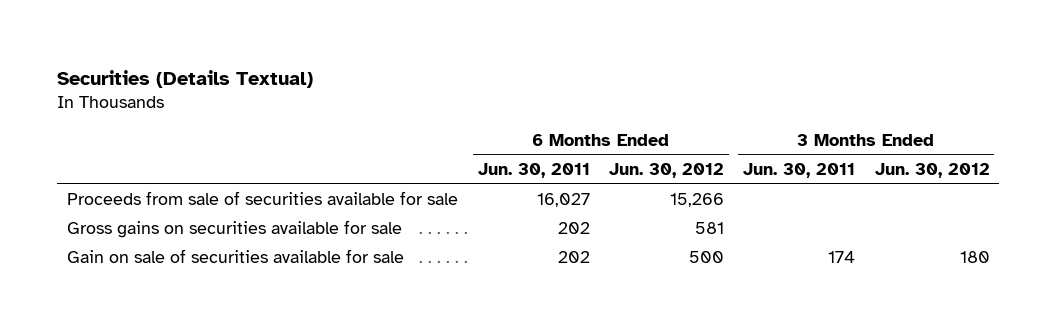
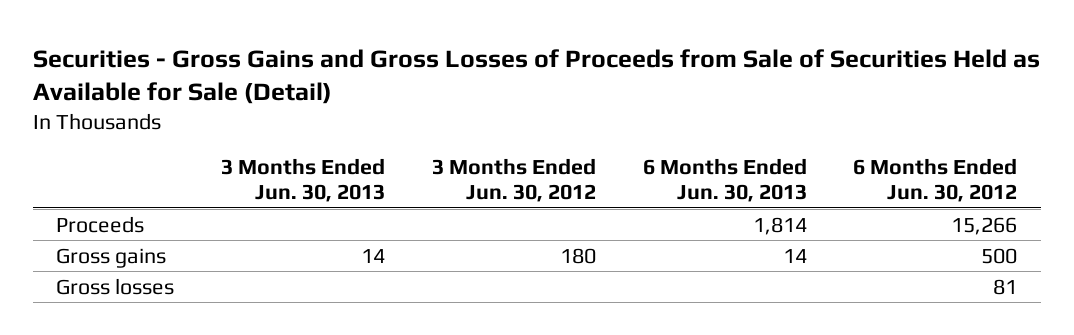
- Securities (Details Textual)
+ Securities - Gross Gains and Gross Losses of Proceeds from Sale of Securities Held as Available for Sale (Detail)
- | 6 Months Ended Jun. 30, 2011 | 6 Months Ended Jun. 30, 2012 | 3 Months Ended Jun. 30, 2011 | 3 Months Ended Jun. 30, 2012
+ | 3 Months Ended Jun. 30, 2013 | 3 Months Ended Jun. 30, 2012 | 6 Months Ended Jun. 30, 2013 | 6 Months Ended Jun. 30, 2012
- Proceeds from sale of securities available for sale | 16,027 | 15,266 | |
- Gross gains on securities available for sale | 202 | 581 | |
- Gain on sale of securities available for sale | 202 | 500 | 174 | 180
+ Proceeds | | | 1,814 | 15,266
+ Gross gains | 14 | 180 | 14 | 500
+ Gross losses | | | | 81

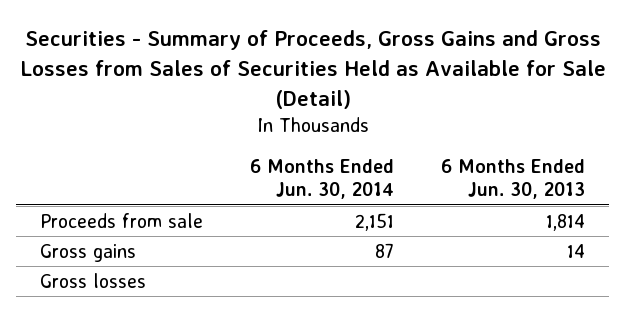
- Securities - Gross Gains and Gross Losses of Proceeds from Sale of Securities Held as Available for Sale (Detail)
+ Securities - Summary of Proceeds, Gross Gains and Gross Losses from Sales of Securities Held as Available for Sale (Detail)
- | 3 Months Ended Jun. 30, 2013 | 3 Months Ended Jun. 30, 2012 | 6 Months Ended Jun. 30, 2013 | 6 Months Ended Jun. 30, 2012
+ | 6 Months Ended Jun. 30, 2014 | 6 Months Ended Jun. 30, 2013
- Proceeds | | | 1,814 | 15,266
+ Proceeds from sale | 2,151 | 1,814

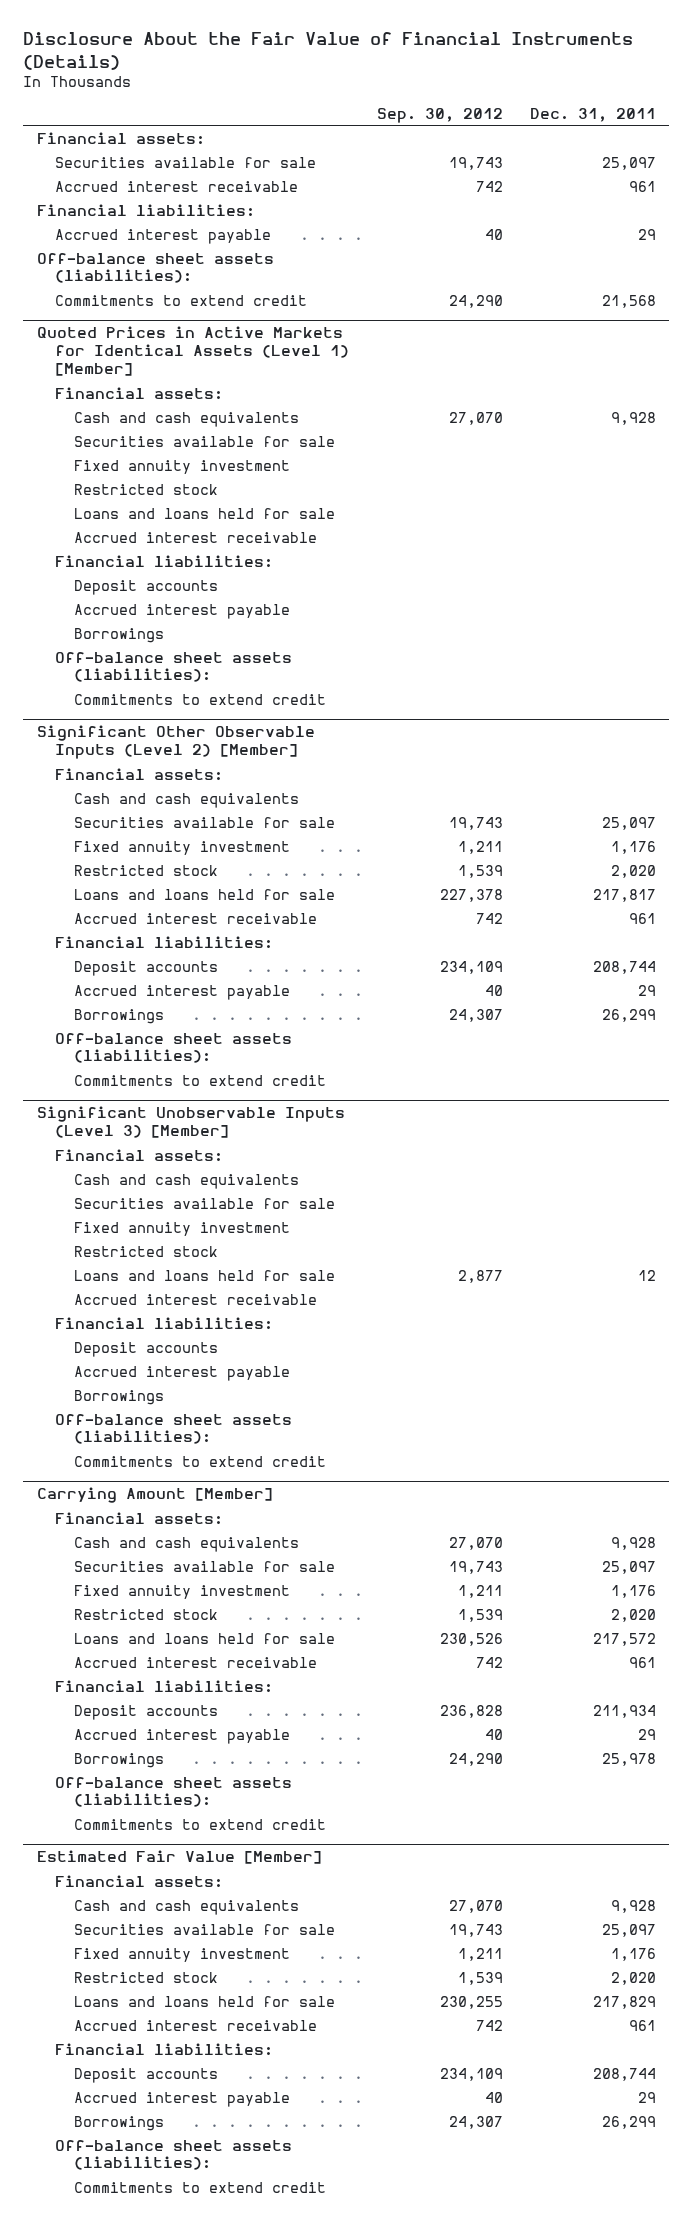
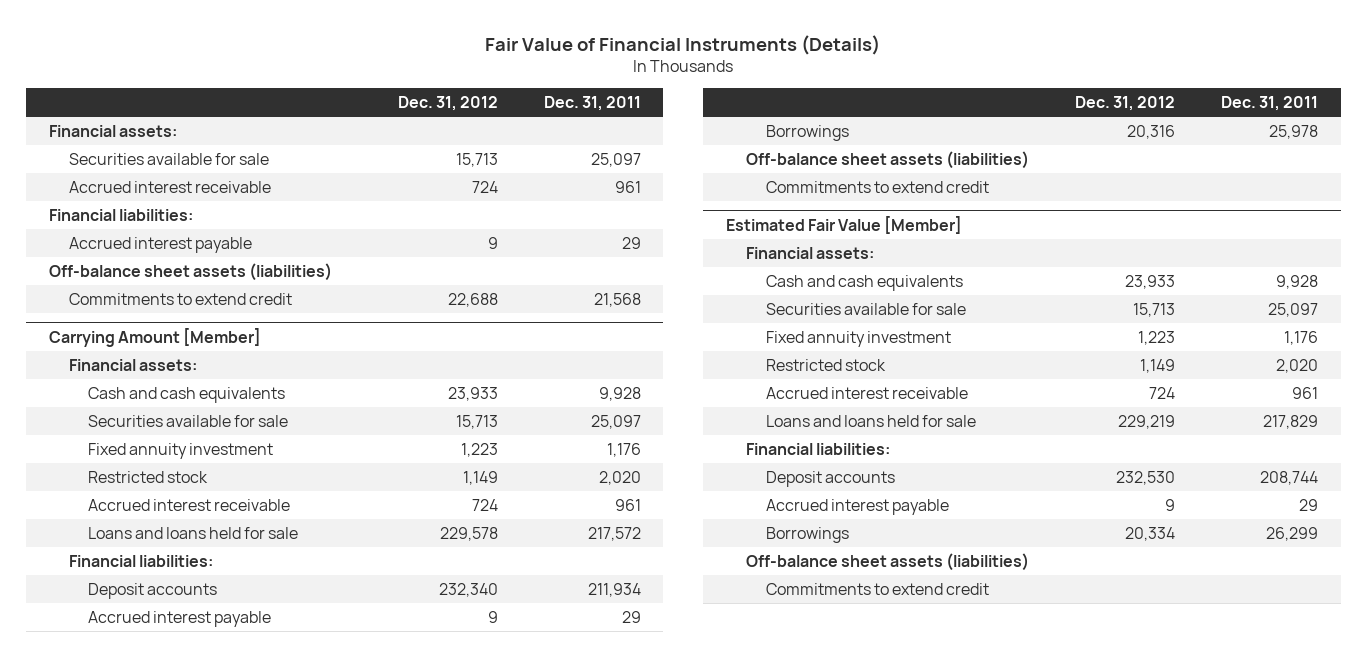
- Disclosure About the Fair Value of Financial Instruments (Details)
+ Fair Value of Financial Instruments (Details)
- | Sep. 30, 2012 | Dec. 31, 2011
+ | Dec. 31, 2012 | Dec. 31, 2011
- Off-balance sheet assets (liabilities):
+ Off-balance sheet assets (liabilities)
- Quoted Prices in Active Markets for Identical Assets (Level 1) [Member]
- Financial assets:
- Cash and cash equivalents | 27,070 | 9,928
- Securities available for sale
- Fixed annuity investment
- Restricted stock
- Loans and loans held for sale
- Accrued interest receivable
- Financial liabilities:
- Deposit accounts
- Accrued interest payable
- Borrowings
- Off-balance sheet assets (liabilities):
- Commitments to extend credit
- Significant Other Observable Inputs (Level 2) [Member]
- Financial assets:
- Cash and cash equivalents
- Securities available for sale | 19,743 | 25,097
- Fixed annuity investment | 1,211 | 1,176
- Restricted stock | 1,539 | 2,020
- Loans and loans held for sale | 227,378 | 217,817
- Accrued interest receivable | 742 | 961
- Financial liabilities:
- Deposit accounts | 234,109 | 208,744
- Accrued interest payable | 40 | 29
- Borrowings | 24,307 | 26,299
- Off-balance sheet assets (liabilities):
- Commitments to extend credit
- Significant Unobservable Inputs (Level 3) [Member]
- Financial assets:
- Cash and cash equivalents
- Securities available for sale
- Fixed annuity investment
- Restricted stock
- Loans and loans held for sale | 2,877 | 12
- Accrued interest receivable
- Financial liabilities:
- Deposit accounts
- Accrued interest payable
- Borrowings
- Off-balance sheet assets (liabilities):
- Commitments to extend credit
@ Carrying Amount [Member]
moved down: Loans and loans held for sale | 229,578 | 217,572
- Off-balance sheet assets (liabilities):
+ Off-balance sheet assets (liabilities)
@ Estimated Fair Value [Member]
moved down: Loans and loans held for sale | 229,219 | 217,829
- Off-balance sheet assets (liabilities):
+ Off-balance sheet assets (liabilities)

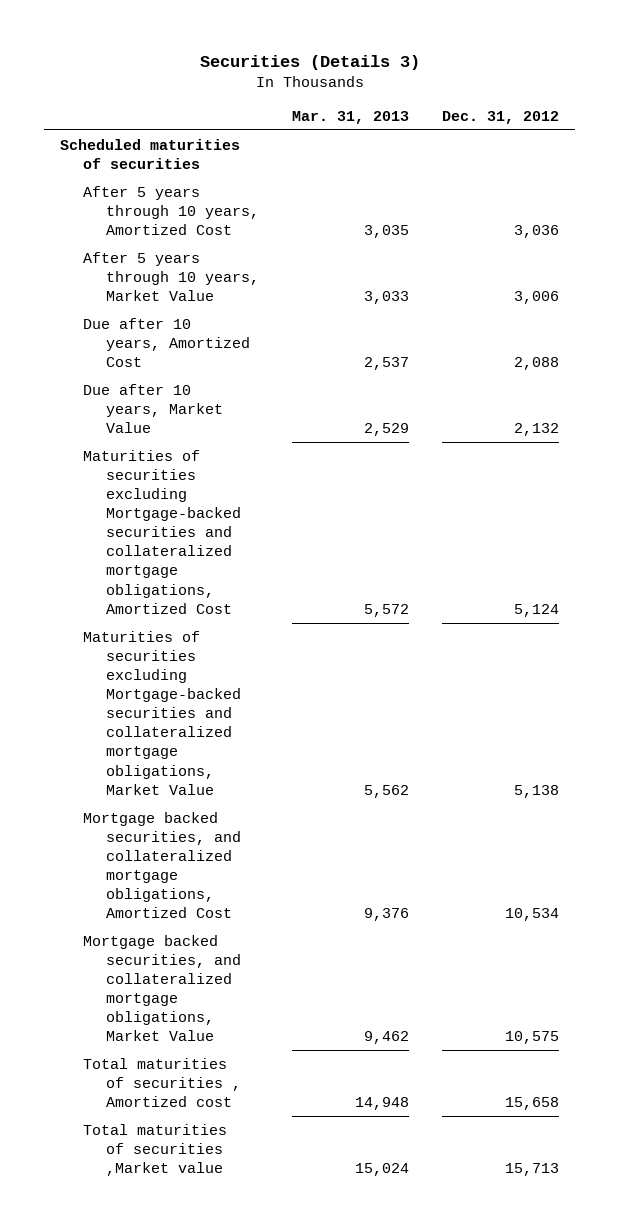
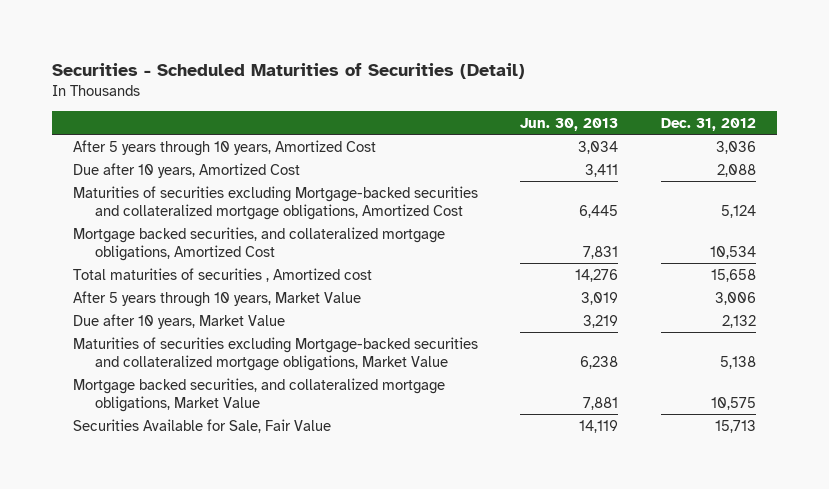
- Securities (Details 3)
+ Securities - Scheduled Maturities of Securities (Detail)
- | Mar. 31, 2013 | Dec. 31, 2012
+ | Jun. 30, 2013 | Dec. 31, 2012
- Scheduled maturities of securities
- Total maturities of securities ,Market value | 15,024 | 15,713
moved down: After 5 years through 10 years, Market Value | 3,019 | 3,006
moved down: Due after 10 years, Market Value | 3,219 | 2,132
moved down: Maturities of securities excluding Mortgage-backed securities and collateralized mortgage obligations, Market Value | 6,238 | 5,138
moved down: Mortgage backed securities, and collateralized mortgage obligations, Market Value | 7,881 | 10,575
+ Securities Available for Sale, Fair Value | 14,119 | 15,713

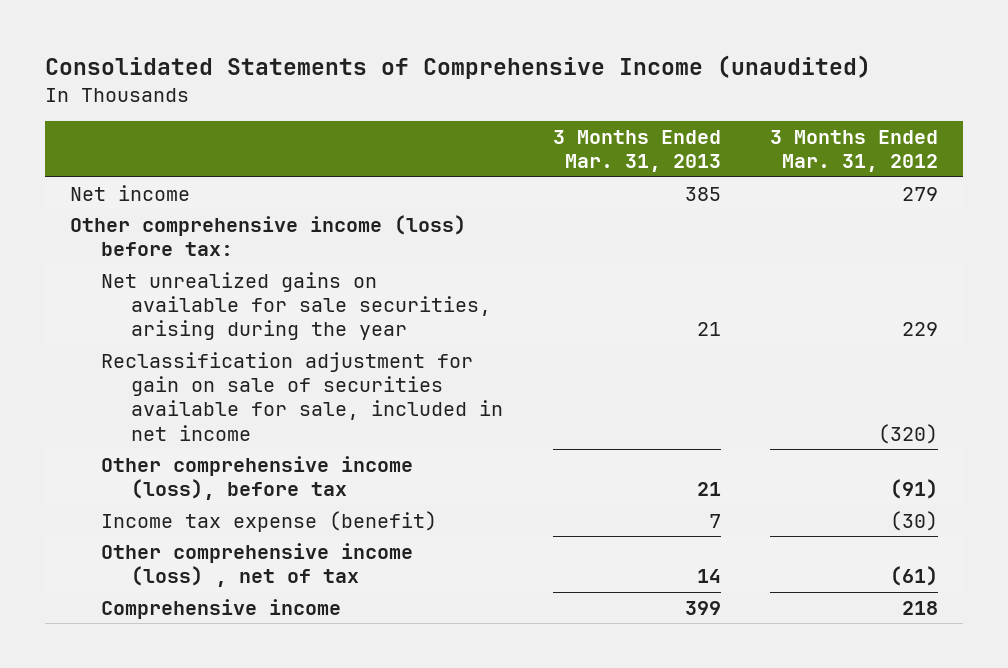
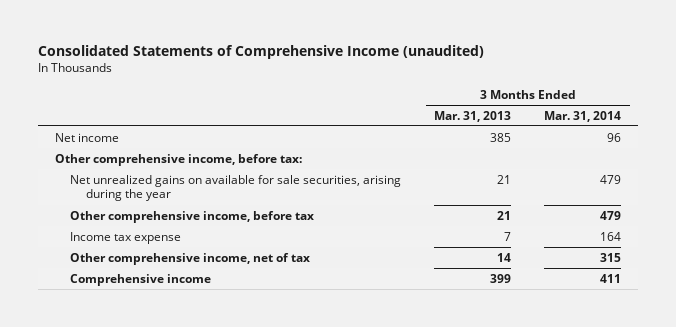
- | 3 Months Ended Mar. 31, 2013 | 3 Months Ended Mar. 31, 2012
+ | 3 Months Ended Mar. 31, 2013 | 3 Months Ended Mar. 31, 2014
- Other comprehensive income (loss) before tax:
+ Other comprehensive income, before tax:
- Reclassification adjustment for gain on sale of securities available for sale, included in net income | | (320)
- Other comprehensive income (loss), before tax | 21 | (91)
- Income tax expense (benefit) | 7 | (30)
- Other comprehensive income (loss) , net of tax | 14 | (61)
+ Other comprehensive income, before tax | 21 | 479
+ Income tax expense | 7 | 164
+ Other comprehensive income, net of tax | 14 | 315

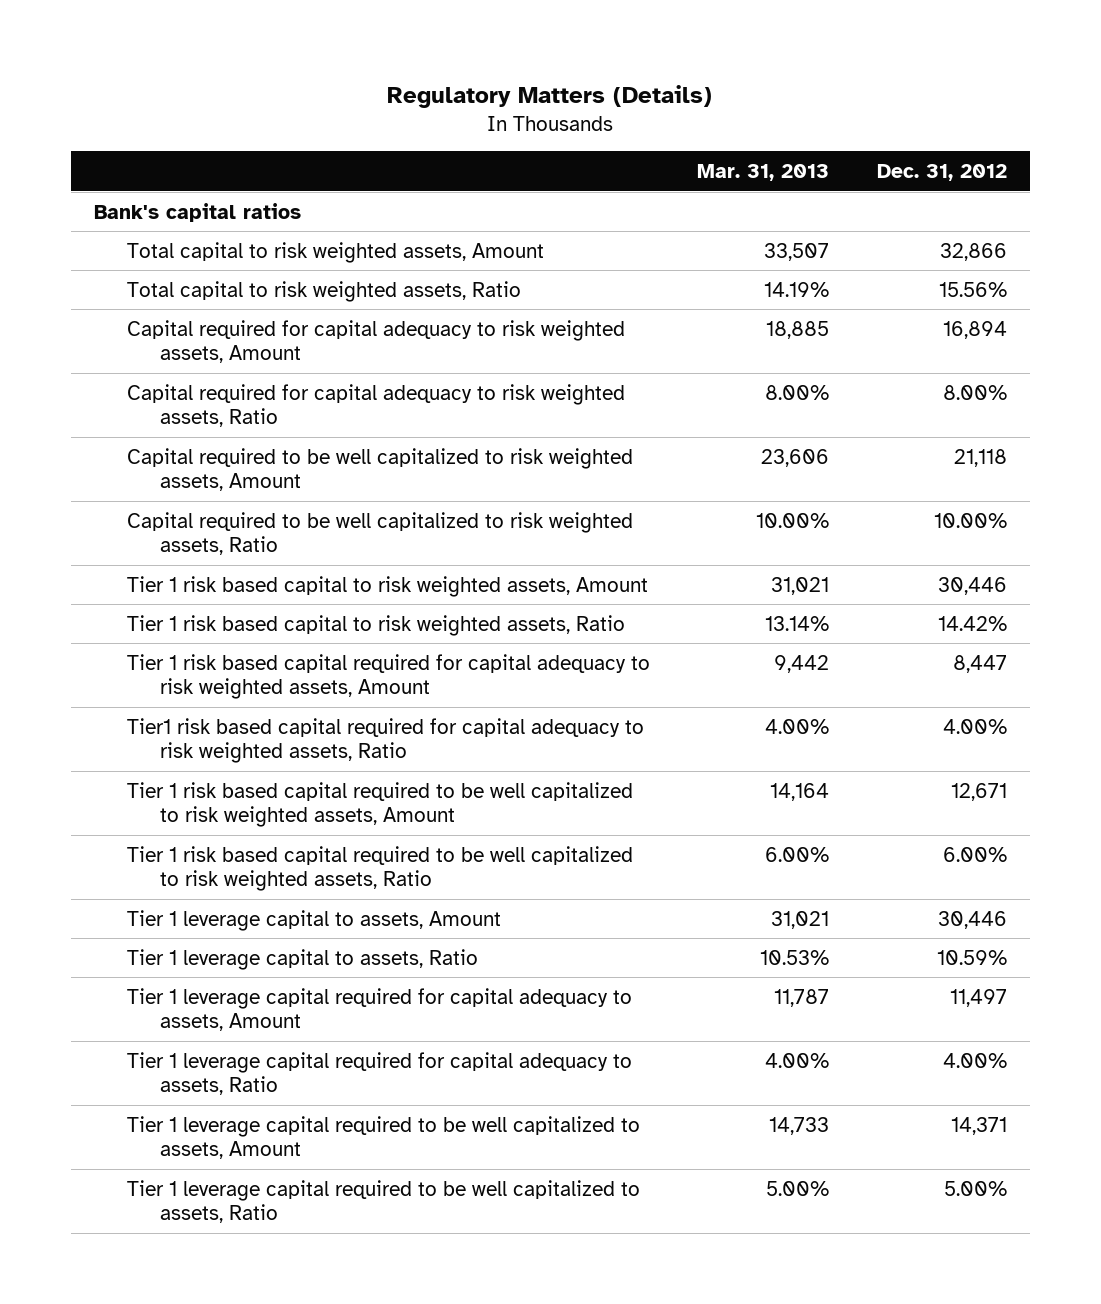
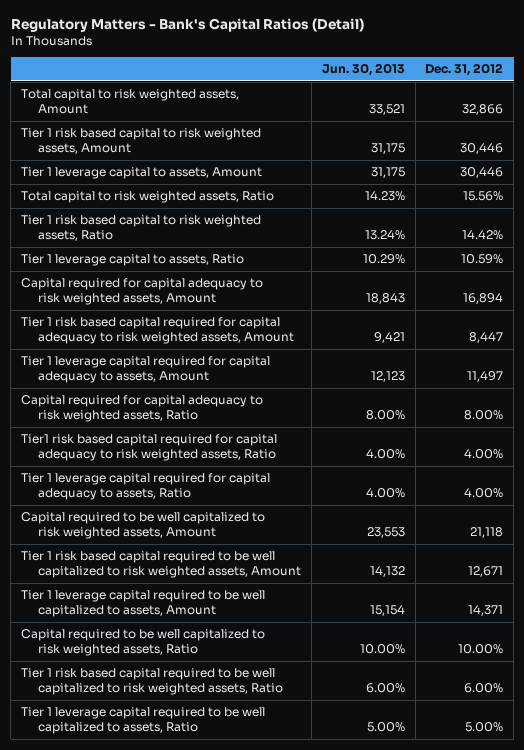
- Regulatory Matters (Details)
+ Regulatory Matters - Bank's Capital Ratios (Detail)
- | Mar. 31, 2013 | Dec. 31, 2012
+ | Jun. 30, 2013 | Dec. 31, 2012
- Bank's capital ratios
moved down: Total capital to risk weighted assets, Ratio | 14.23% | 15.56%
moved down: Tier 1 risk based capital to risk weighted assets, Ratio | 13.24% | 14.42%
moved down: Capital required for capital adequacy to risk weighted assets, Amount | 18,843 | 16,894
moved down: Tier 1 risk based capital required for capital adequacy to risk weighted assets, Amount | 9,421 | 8,447
moved down: Capital required for capital adequacy to risk weighted assets, Ratio | 8.00% | 8.00%
moved down: Tier1 risk based capital required for capital adequacy to risk weighted assets, Ratio | 4.00% | 4.00%
moved down: Capital required to be well capitalized to risk weighted assets, Amount | 23,553 | 21,118
moved down: Tier 1 risk based capital required to be well capitalized to risk weighted assets, Amount | 14,132 | 12,671
moved down: Capital required to be well capitalized to risk weighted assets, Ratio | 10.00% | 10.00%
moved down: Tier 1 risk based capital required to be well capitalized to risk weighted assets, Ratio | 6.00% | 6.00%

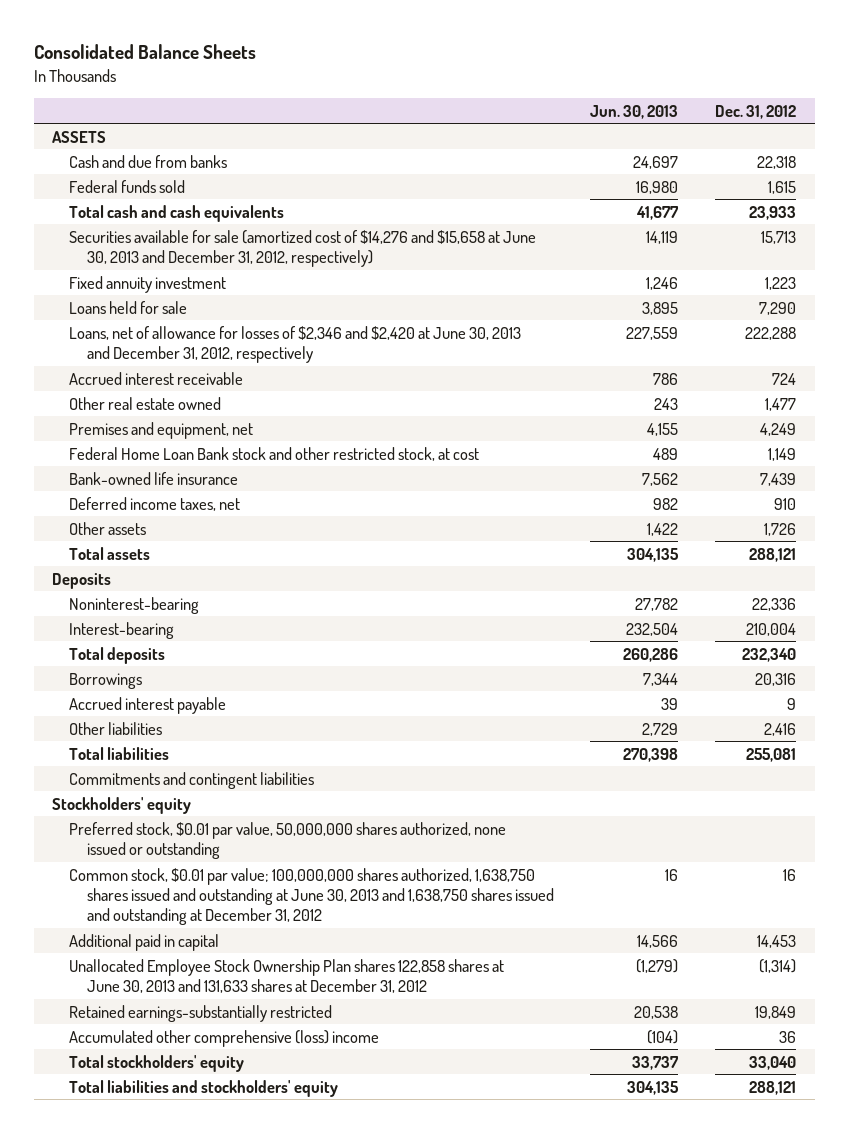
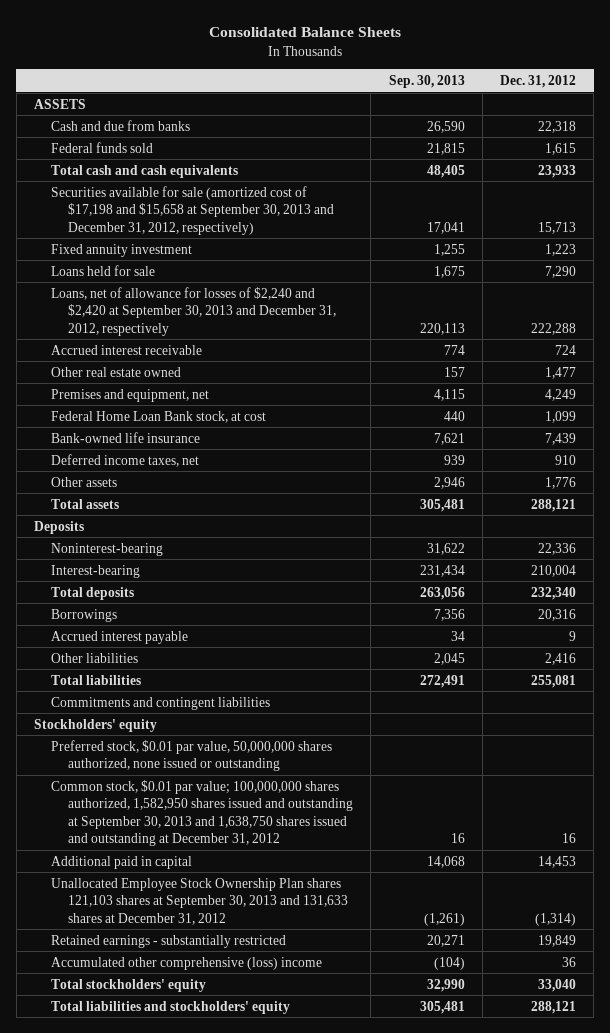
- | Jun. 30, 2013 | Dec. 31, 2012
+ | Sep. 30, 2013 | Dec. 31, 2012
- Securities available for sale (amortized cost of $14,276 and $15,658 at June 30, 2013 and December 31, 2012, respectively) | 14,119 | 15,713
+ Securities available for sale (amortized cost of $17,198 and $15,658 at September 30, 2013 and December 31, 2012, respectively) | 17,041 | 15,713
- Loans, net of allowance for losses of $2,346 and $2,420 at June 30, 2013 and December 31, 2012, respectively | 227,559 | 222,288
+ Loans, net of allowance for losses of $2,240 and $2,420 at September 30, 2013 and December 31, 2012, respectively | 220,113 | 222,288
- Federal Home Loan Bank stock and other restricted stock, at cost | 489 | 1,149
+ Federal Home Loan Bank stock, at cost | 440 | 1,099
- Other assets | 1,422 | 1,726
+ Other assets | 2,946 | 1,776
- Common stock, $0.01 par value; 100,000,000 shares authorized, 1,638,750 shares issued and outstanding at June 30, 2013 and 1,638,750 shares issued and outstanding at December 31, 2012 | 16 | 16
+ Common stock, $0.01 par value; 100,000,000 shares authorized, 1,582,950 shares issued and outstanding at September 30, 2013 and 1,638,750 shares issued and outstanding at December 31, 2012 | 16 | 16
- Unallocated Employee Stock Ownership Plan shares 122,858 shares at June 30, 2013 and 131,633 shares at December 31, 2012 | (1,279) | (1,314)
- Retained earnings-substantially restricted | 20,538 | 19,849
+ Unallocated Employee Stock Ownership Plan shares 121,103 shares at September 30, 2013 and 131,633 shares at December 31, 2012 | (1,261) | (1,314)
+ Retained earnings - substantially restricted | 20,271 | 19,849

